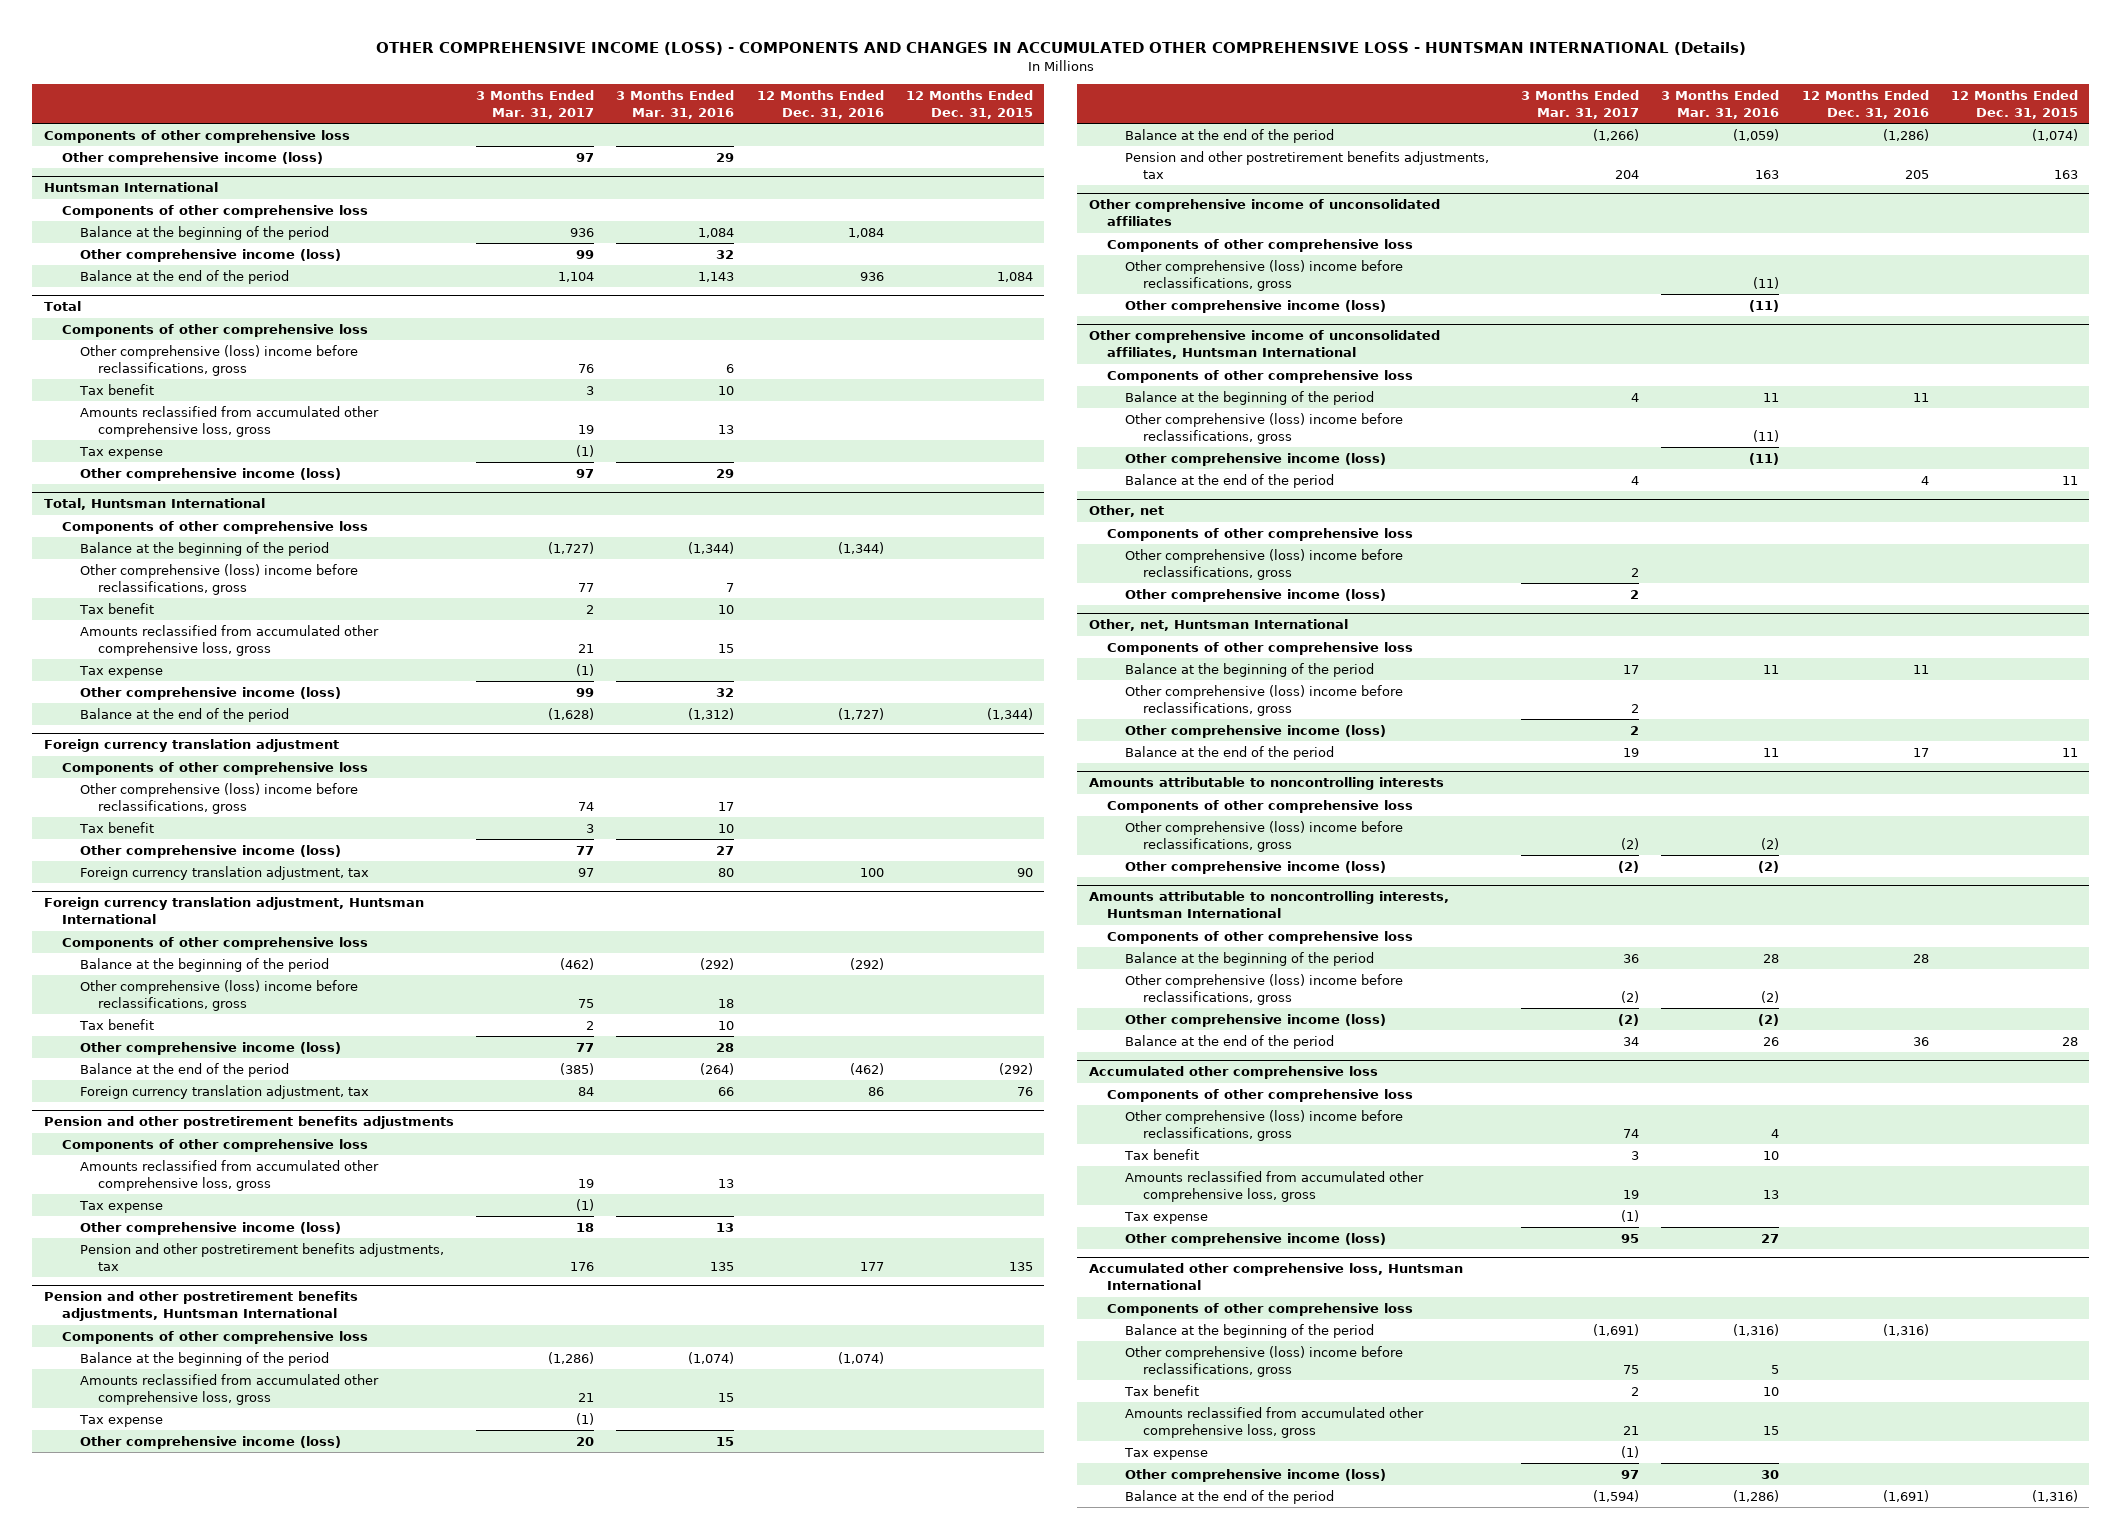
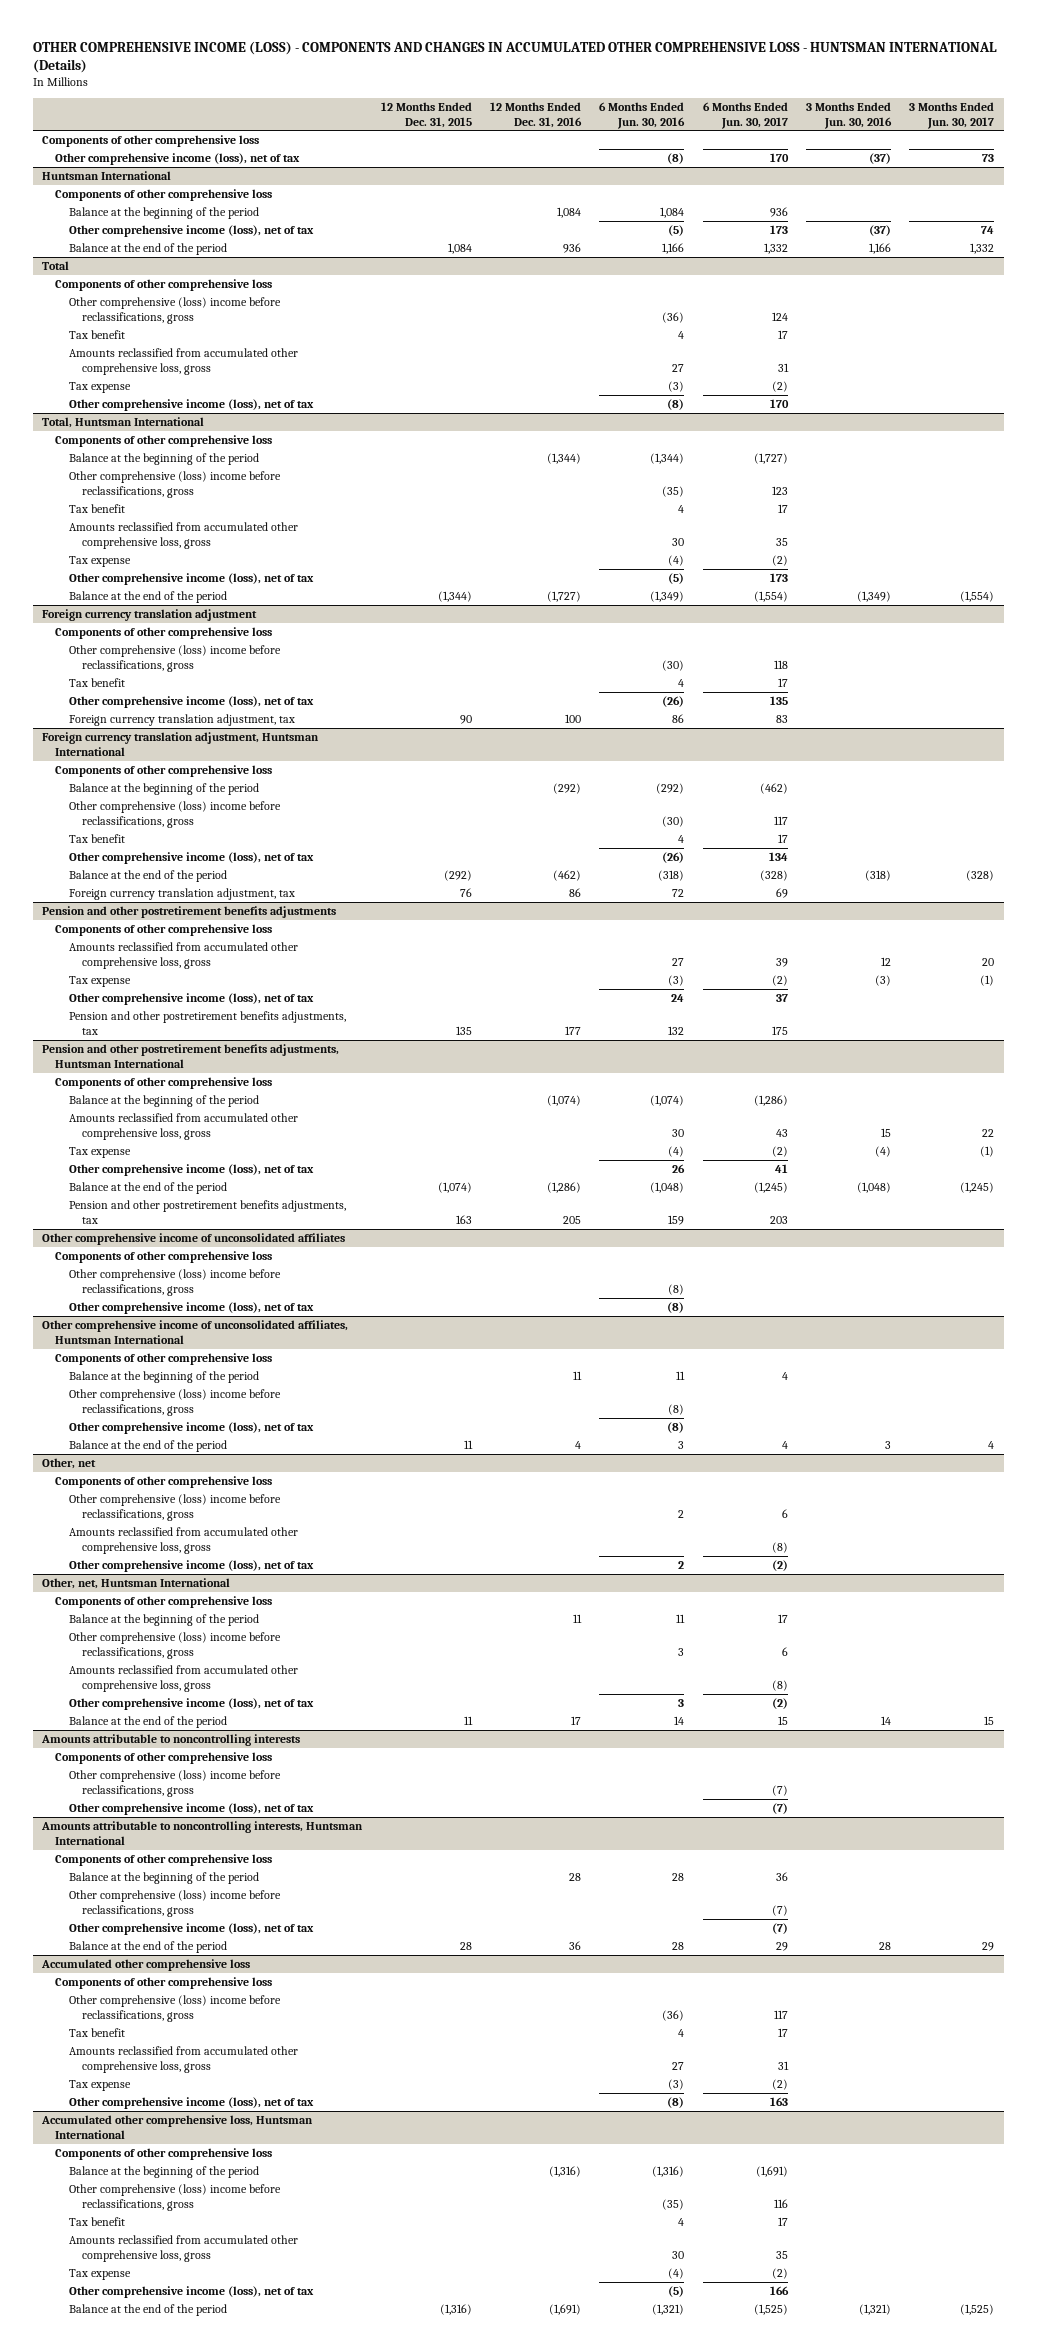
- | 3 Months Ended Mar. 31, 2017 | 3 Months Ended Mar. 31, 2016 | 12 Months Ended Dec. 31, 2016 | 12 Months Ended Dec. 31, 2015
+ | 12 Months Ended Dec. 31, 2015 | 12 Months Ended Dec. 31, 2016 | 6 Months Ended Jun. 30, 2016 | 6 Months Ended Jun. 30, 2017 | 3 Months Ended Jun. 30, 2016 | 3 Months Ended Jun. 30, 2017
- Other comprehensive income (loss) | 97 | 29 | |
+ Other comprehensive income (loss), net of tax | | | (8) | 170 | (37) | 73
@ Huntsman International
- Other comprehensive income (loss) | 99 | 32 | |
+ Other comprehensive income (loss), net of tax | | | (5) | 173 | (37) | 74
@ Total
- Other comprehensive income (loss) | 97 | 29 | |
+ Other comprehensive income (loss), net of tax | | | (8) | 170 | |
@ Total, Huntsman International
- Other comprehensive income (loss) | 99 | 32 | |
+ Other comprehensive income (loss), net of tax | | | (5) | 173 | |
@ Foreign currency translation adjustment
- Other comprehensive income (loss) | 77 | 27 | |
+ Other comprehensive income (loss), net of tax | | | (26) | 135 | |
@ Foreign currency translation adjustment, Huntsman International
- Other comprehensive income (loss) | 77 | 28 | |
+ Other comprehensive income (loss), net of tax | | | (26) | 134 | |
@ Pension and other postretirement benefits adjustments
- Other comprehensive income (loss) | 18 | 13 | |
+ Other comprehensive income (loss), net of tax | | | 24 | 37 | |
@ Pension and other postretirement benefits adjustments, Huntsman International
- Other comprehensive income (loss) | 20 | 15 | |
+ Other comprehensive income (loss), net of tax | | | 26 | 41 | |
@ Other comprehensive income of unconsolidated affiliates
- Other comprehensive income (loss) | | (11) | |
+ Other comprehensive income (loss), net of tax | | | (8) | | |
@ Other comprehensive income of unconsolidated affiliates, Huntsman International
- Other comprehensive income (loss) | | (11) | |
+ Other comprehensive income (loss), net of tax | | | (8) | | |
@ Other, net
- Other comprehensive income (loss) | 2 | | |
+ Amounts reclassified from accumulated other comprehensive loss, gross | | | | (8) | |
+ Other comprehensive income (loss), net of tax | | | 2 | (2) | |
@ Other, net, Huntsman International
- Other comprehensive income (loss) | 2 | | |
+ Amounts reclassified from accumulated other comprehensive loss, gross | | | | (8) | |
+ Other comprehensive income (loss), net of tax | | | 3 | (2) | |
@ Amounts attributable to noncontrolling interests
- Other comprehensive income (loss) | (2) | (2) | |
+ Other comprehensive income (loss), net of tax | | | | (7) | |
@ Amounts attributable to noncontrolling interests, Huntsman International
- Other comprehensive income (loss) | (2) | (2) | |
+ Other comprehensive income (loss), net of tax | | | | (7) | |
@ Accumulated other comprehensive loss
- Other comprehensive income (loss) | 95 | 27 | |
+ Other comprehensive income (loss), net of tax | | | (8) | 163 | |
@ Accumulated other comprehensive loss, Huntsman International
- Other comprehensive income (loss) | 97 | 30 | |
+ Other comprehensive income (loss), net of tax | | | (5) | 166 | |

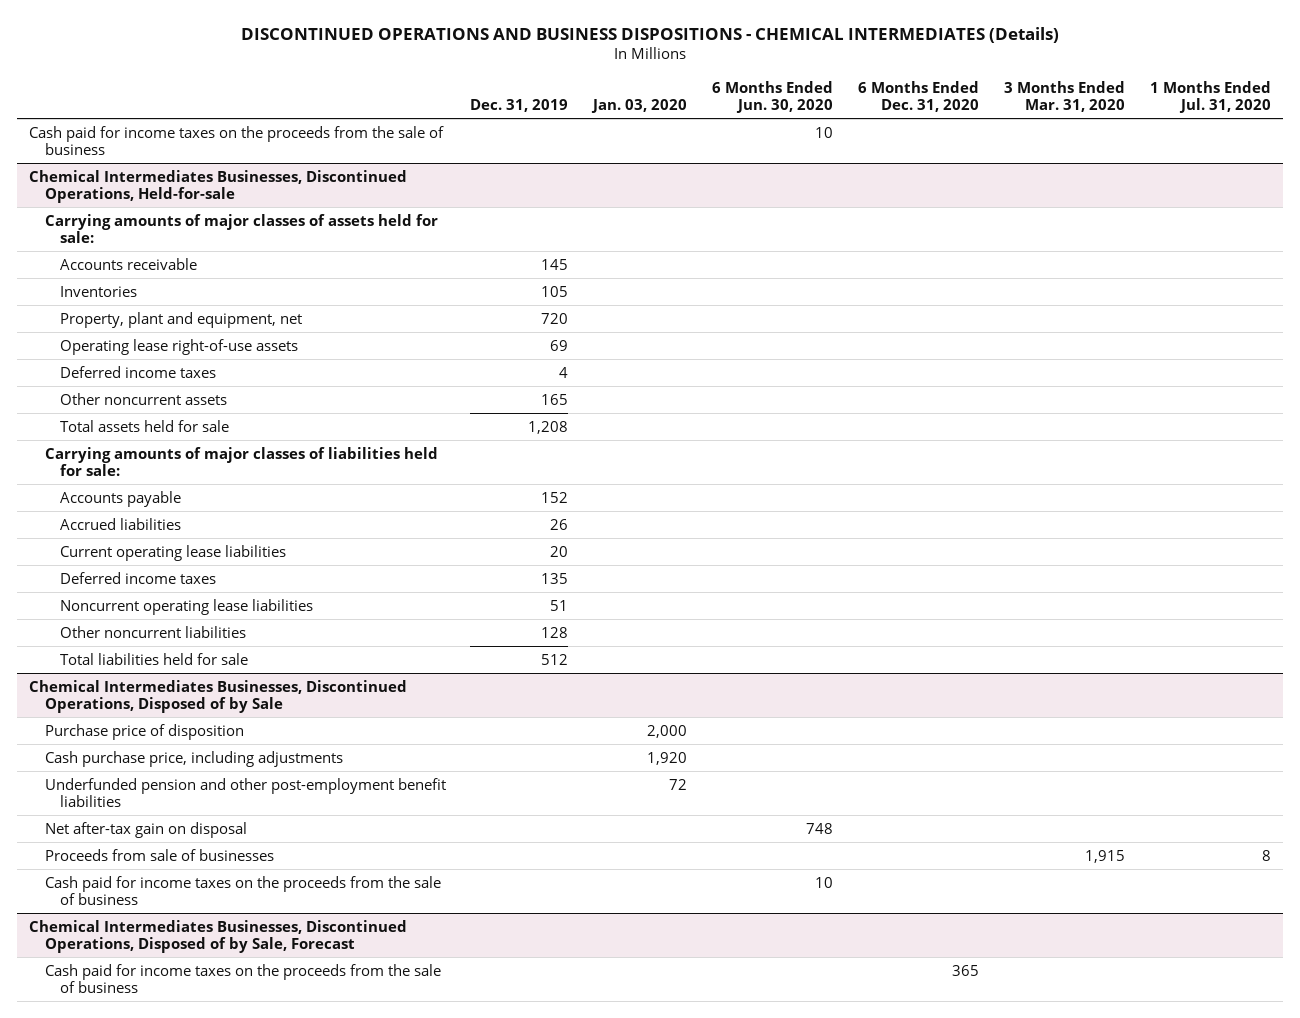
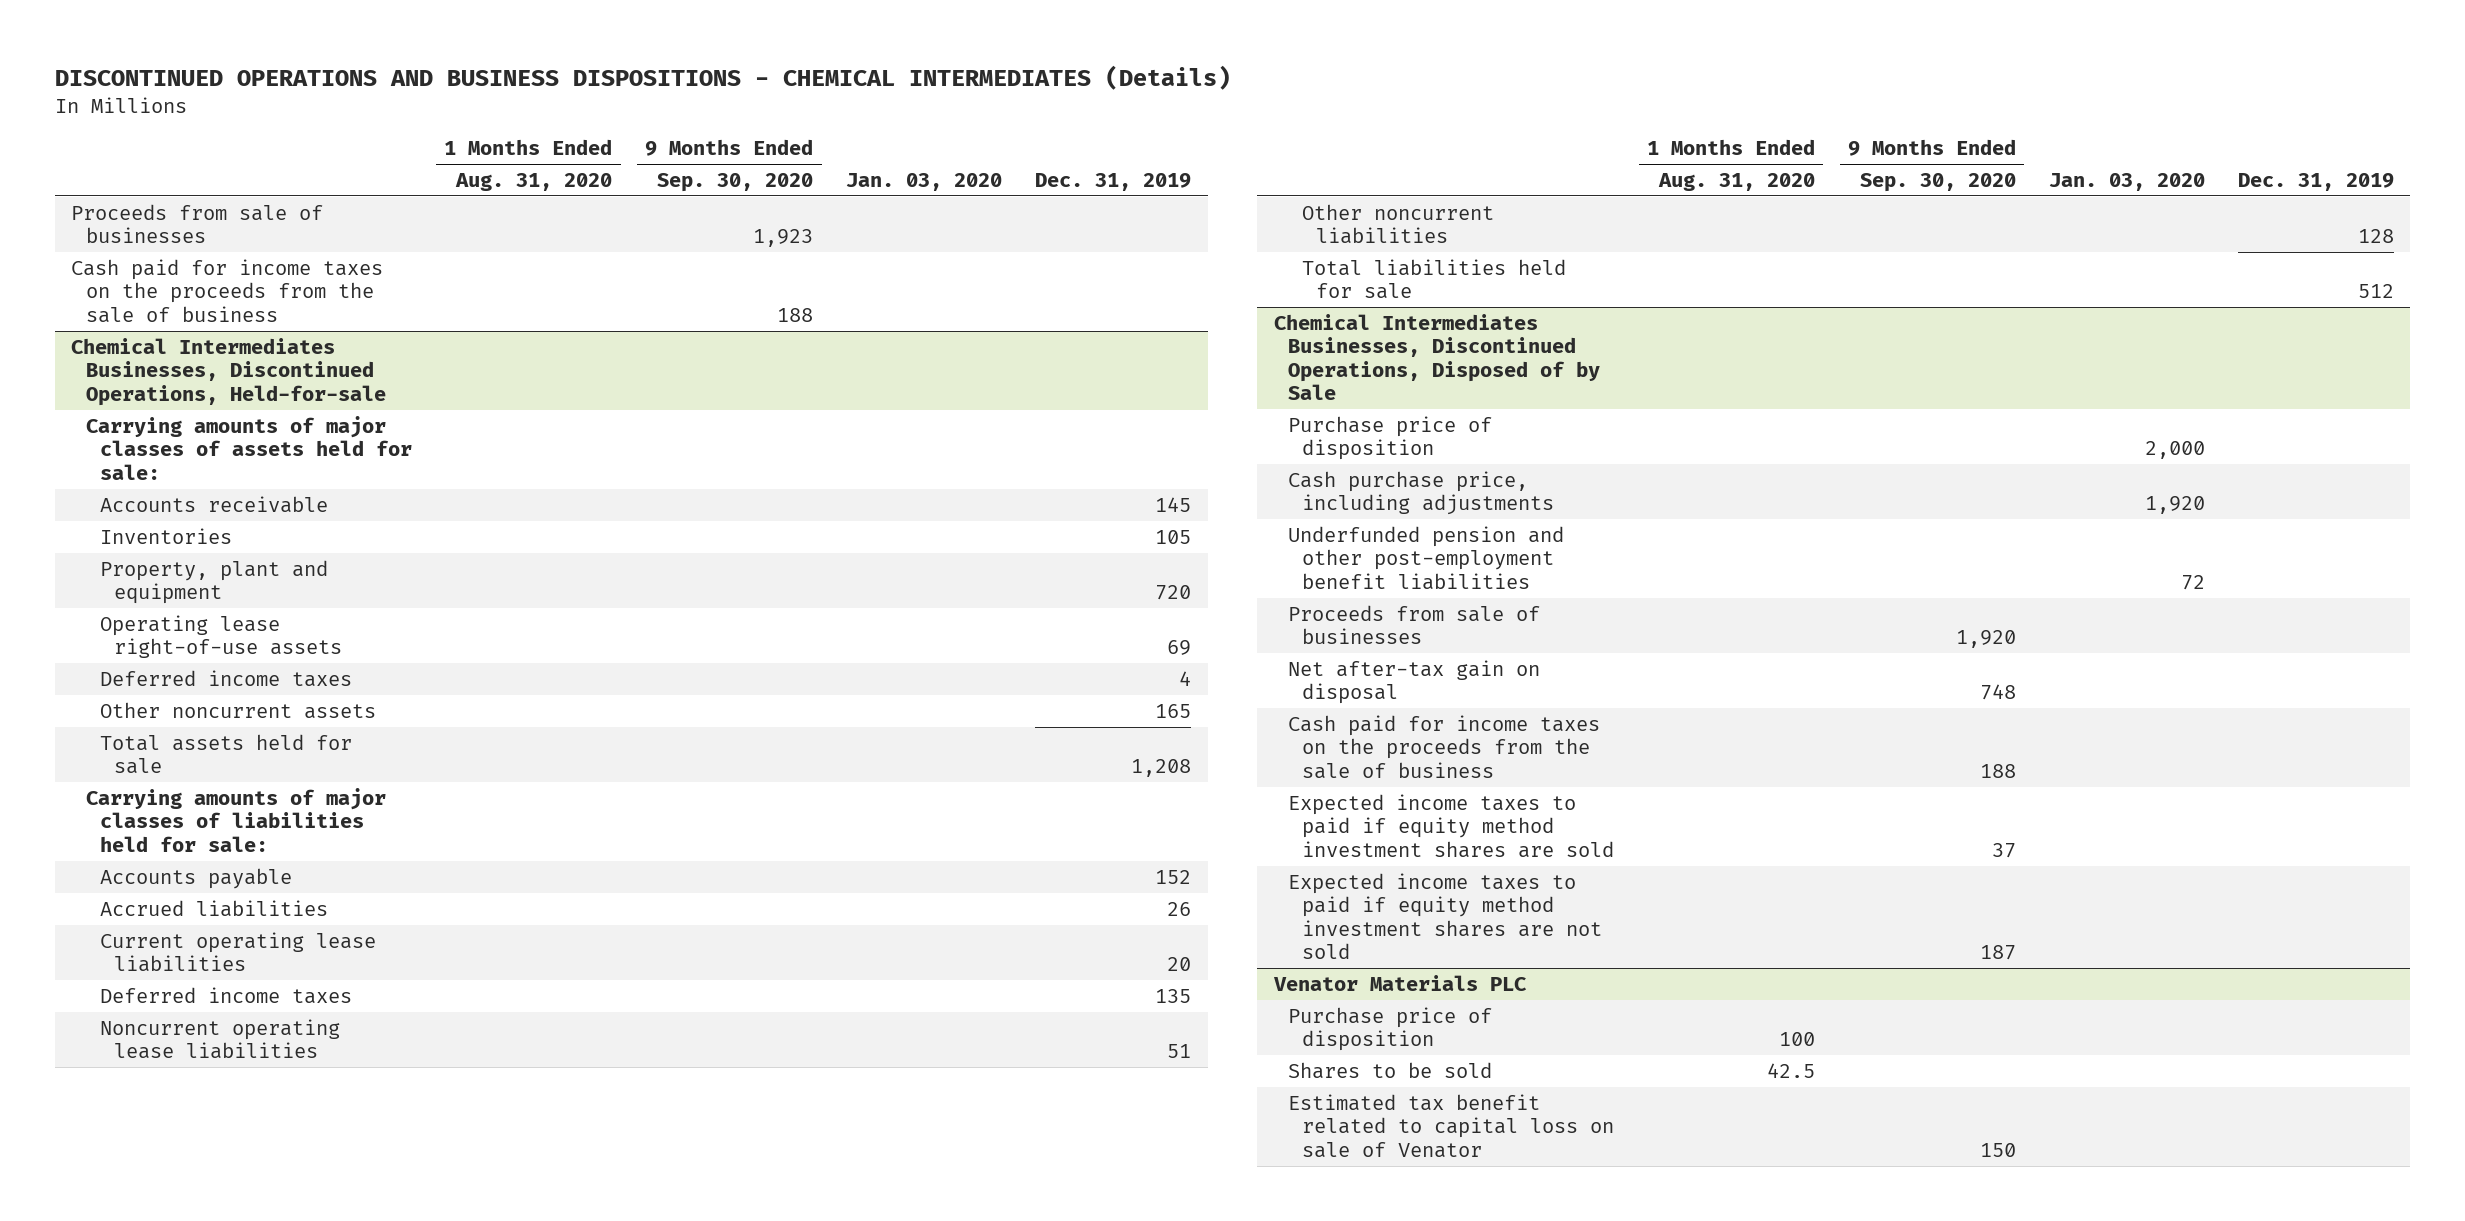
- | Dec. 31, 2019 | Jan. 03, 2020 | 6 Months Ended Jun. 30, 2020 | 6 Months Ended Dec. 31, 2020 | 3 Months Ended Mar. 31, 2020 | 1 Months Ended Jul. 31, 2020
+ | 1 Months Ended Aug. 31, 2020 | 9 Months Ended Sep. 30, 2020 | Jan. 03, 2020 | Dec. 31, 2019
+ Proceeds from sale of businesses | | 1,923 | |
@ Chemical Intermediates Businesses, Discontinued Operations, Held-for-sale
- Property, plant and equipment, net | 720 | | | | |
+ Property, plant and equipment | | | | 720
@ Chemical Intermediates Businesses, Discontinued Operations, Disposed of by Sale
moved down: Net after-tax gain on disposal | | 748 | |
- Chemical Intermediates Businesses, Discontinued Operations, Disposed of by Sale, Forecast
- Cash paid for income taxes on the proceeds from the sale of business | | | | 365 | |
@ Chemical Intermediates Businesses, Discontinued Operations, Disposed of by Sale
+ Expected income taxes to paid if equity method investment shares are sold | | 37 | |
+ Expected income taxes to paid if equity method investment shares are not sold | | 187 | |
+ Venator Materials PLC
+ Purchase price of disposition | 100 | | |
+ Shares to be sold | 42.5 | | |
+ Estimated tax benefit related to capital loss on sale of Venator | | 150 | |

